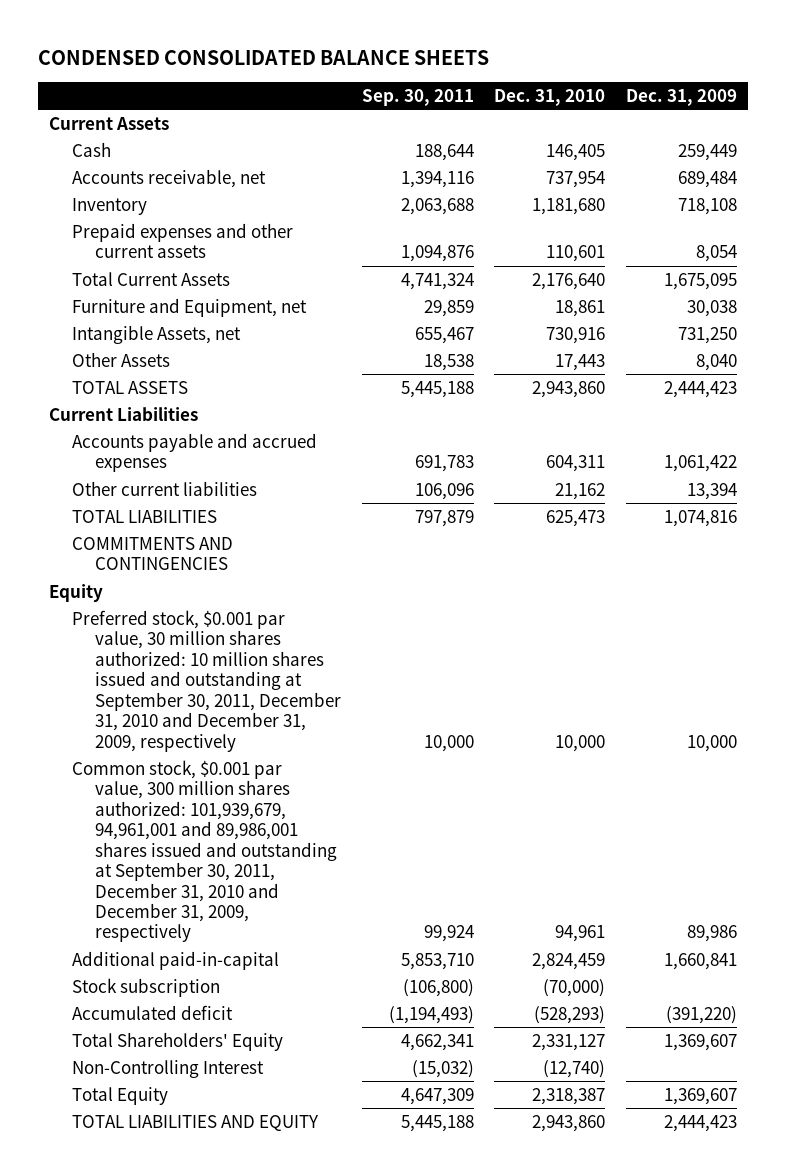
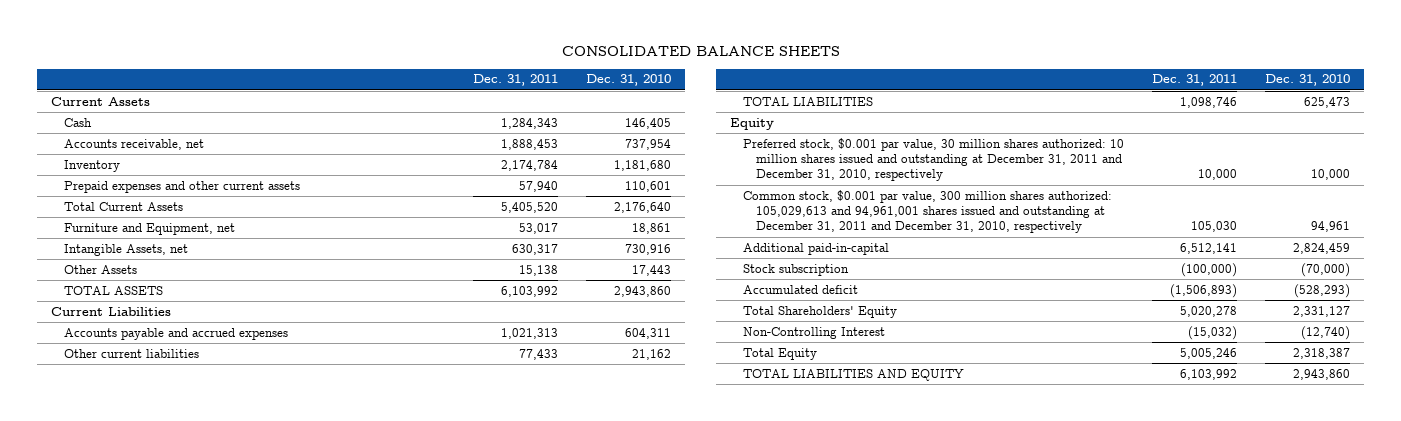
- CONDENSED CONSOLIDATED BALANCE SHEETS
+ CONSOLIDATED BALANCE SHEETS
- | Sep. 30, 2011 | Dec. 31, 2010 | Dec. 31, 2009
+ | Dec. 31, 2011 | Dec. 31, 2010
- COMMITMENTS AND CONTINGENCIES
- Preferred stock, $0.001 par value, 30 million shares authorized: 10 million shares issued and outstanding at September 30, 2011, December 31, 2010 and December 31, 2009, respectively | 10,000 | 10,000 | 10,000
- Common stock, $0.001 par value, 300 million shares authorized: 101,939,679, 94,961,001 and 89,986,001 shares issued and outstanding at September 30, 2011, December 31, 2010 and December 31, 2009, respectively | 99,924 | 94,961 | 89,986
+ Preferred stock, $0.001 par value, 30 million shares authorized: 10 million shares issued and outstanding at December 31, 2011 and December 31, 2010, respectively | 10,000 | 10,000
+ Common stock, $0.001 par value, 300 million shares authorized: 105,029,613 and 94,961,001 shares issued and outstanding at December 31, 2011 and December 31, 2010, respectively | 105,030 | 94,961

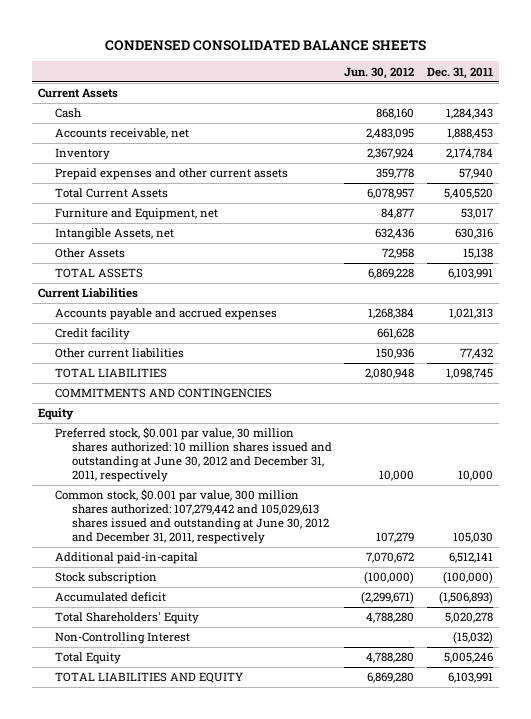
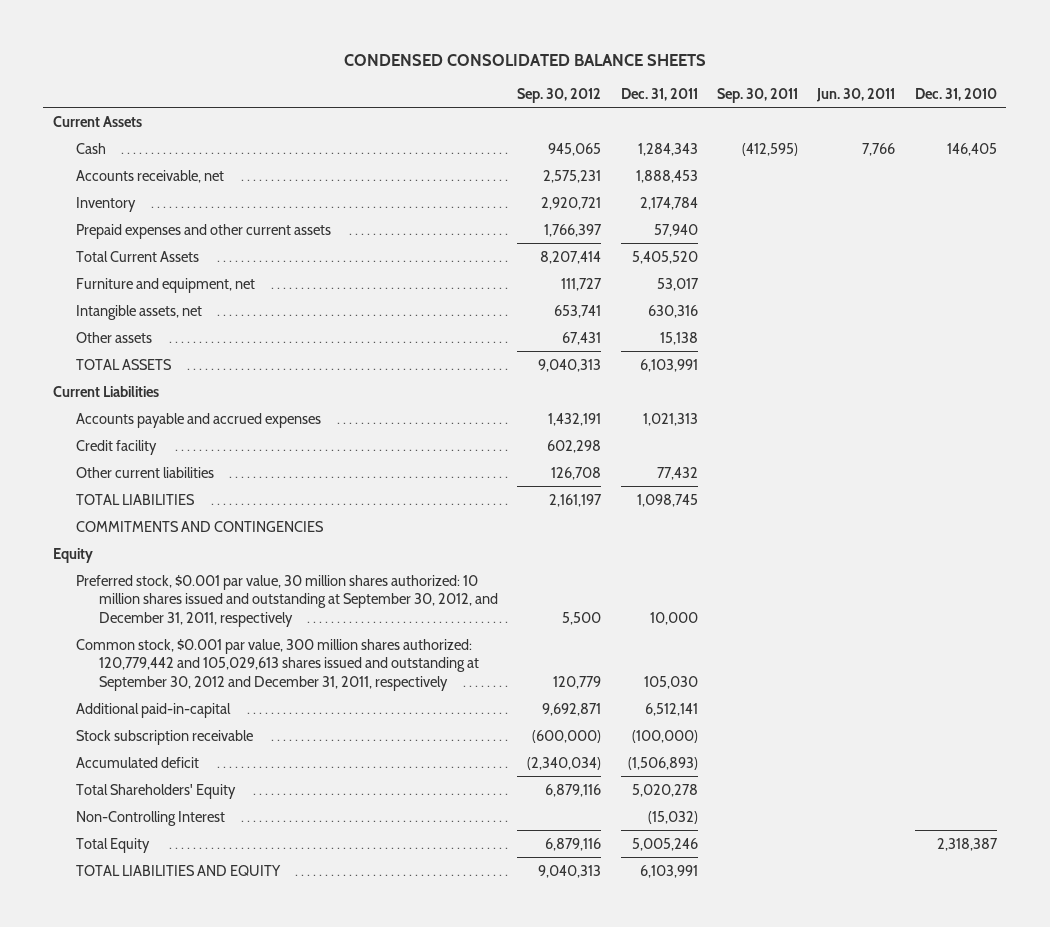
- | Jun. 30, 2012 | Dec. 31, 2011
+ | Sep. 30, 2012 | Dec. 31, 2011 | Sep. 30, 2011 | Jun. 30, 2011 | Dec. 31, 2010
- Furniture and Equipment, net | 84,877 | 53,017
- Intangible Assets, net | 632,436 | 630,316
- Other Assets | 72,958 | 15,138
+ Furniture and equipment, net | 111,727 | 53,017 | | |
+ Intangible assets, net | 653,741 | 630,316 | | |
+ Other assets | 67,431 | 15,138 | | |
- Preferred stock, $0.001 par value, 30 million shares authorized: 10 million shares issued and outstanding at June 30, 2012 and December 31, 2011, respectively | 10,000 | 10,000
- Common stock, $0.001 par value, 300 million shares authorized: 107,279,442 and 105,029,613 shares issued and outstanding at June 30, 2012 and December 31, 2011, respectively | 107,279 | 105,030
+ Preferred stock, $0.001 par value, 30 million shares authorized: 10 million shares issued and outstanding at September 30, 2012, and December 31, 2011, respectively | 5,500 | 10,000 | | |
+ Common stock, $0.001 par value, 300 million shares authorized: 120,779,442 and 105,029,613 shares issued and outstanding at September 30, 2012 and December 31, 2011, respectively | 120,779 | 105,030 | | |
- Stock subscription | (100,000) | (100,000)
+ Stock subscription receivable | (600,000) | (100,000) | | |

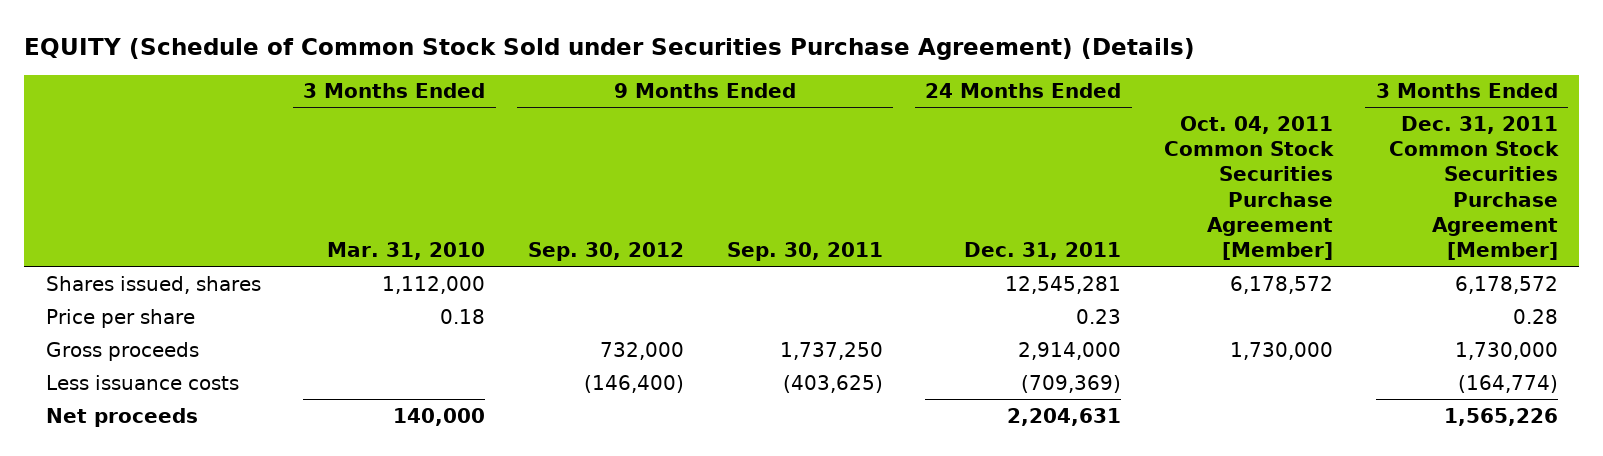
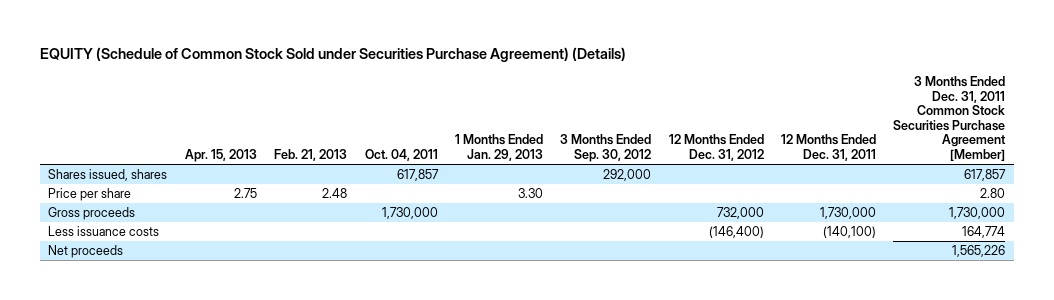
- | 3 Months Ended Mar. 31, 2010 | 9 Months Ended Sep. 30, 2012 | 9 Months Ended Sep. 30, 2011 | 24 Months Ended Dec. 31, 2011 | Oct. 04, 2011 Common Stock Securities Purchase Agreement [Member] | 3 Months Ended Dec. 31, 2011 Common Stock Securities Purchase Agreement [Member]
+ | Apr. 15, 2013 | Feb. 21, 2013 | Oct. 04, 2011 | 1 Months Ended Jan. 29, 2013 | 3 Months Ended Sep. 30, 2012 | 12 Months Ended Dec. 31, 2012 | 12 Months Ended Dec. 31, 2011 | 3 Months Ended Dec. 31, 2011 Common Stock Securities Purchase Agreement [Member]
- Shares issued, shares | 1,112,000 | | | 12,545,281 | 6,178,572 | 6,178,572
- Price per share | 0.18 | | | 0.23 | | 0.28
+ Shares issued, shares | | | 617,857 | | 292,000 | | | 617,857
+ Price per share | 2.75 | 2.48 | | 3.30 | | | | 2.80
- Less issuance costs | | (146,400) | (403,625) | (709,369) | | (164,774)
+ Less issuance costs | | | | | | (146,400) | (140,100) | 164,774

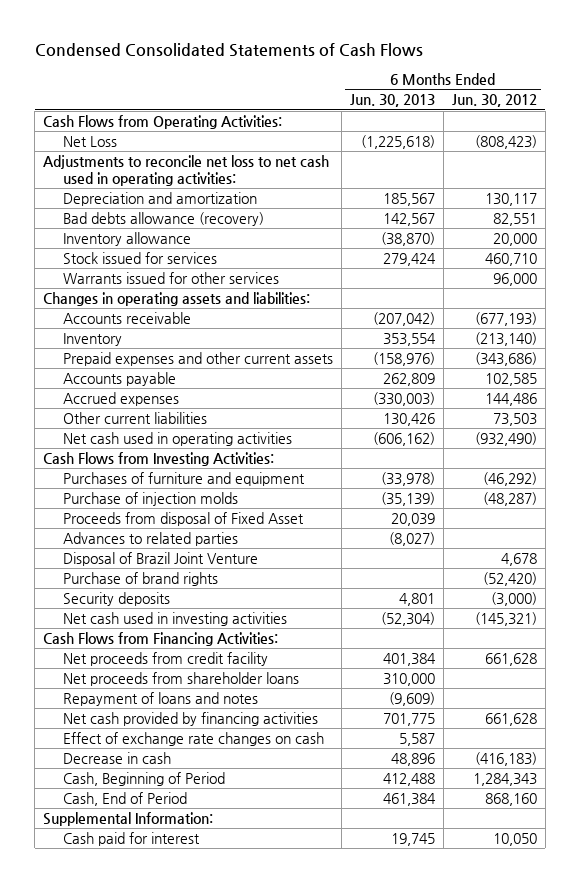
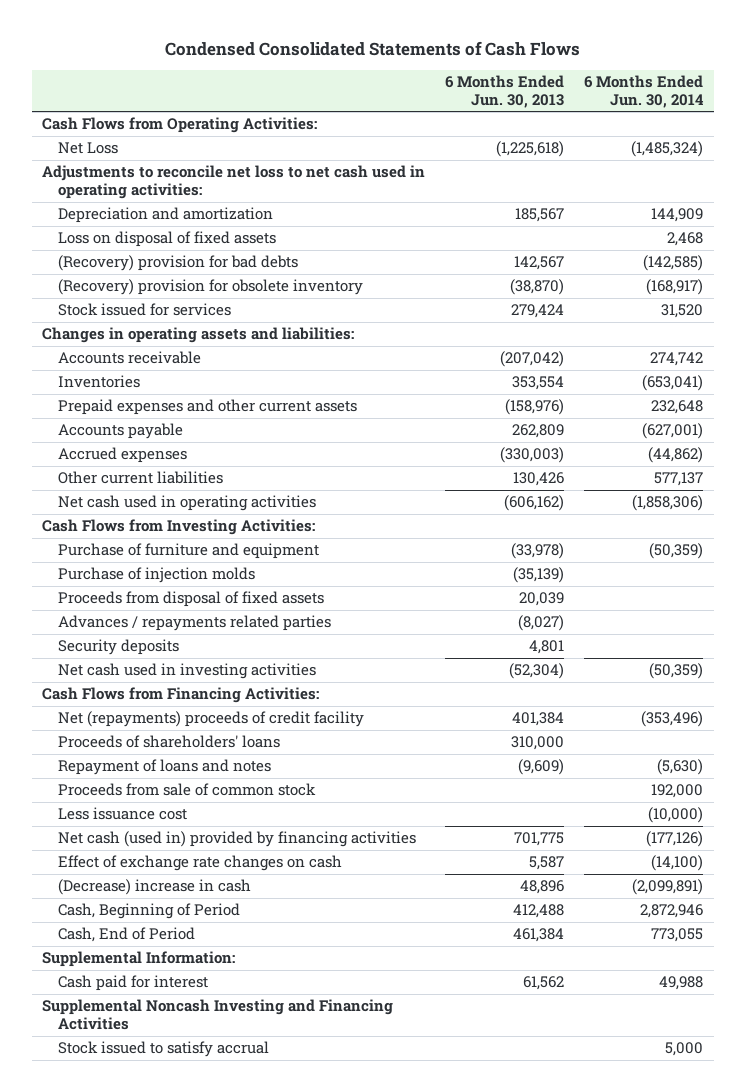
- | 6 Months Ended Jun. 30, 2013 | 6 Months Ended Jun. 30, 2012
+ | 6 Months Ended Jun. 30, 2013 | 6 Months Ended Jun. 30, 2014
- Bad debts allowance (recovery) | 142,567 | 82,551
- Inventory allowance | (38,870) | 20,000
+ Loss on disposal of fixed assets | | 2,468
+ (Recovery) provision for bad debts | 142,567 | (142,585)
+ (Recovery) provision for obsolete inventory | (38,870) | (168,917)
- Warrants issued for other services | | 96,000
- Inventory | 353,554 | (213,140)
+ Inventories | 353,554 | (653,041)
- Purchases of furniture and equipment | (33,978) | (46,292)
+ Purchase of furniture and equipment | (33,978) | (50,359)
- Proceeds from disposal of Fixed Asset | 20,039 |
- Advances to related parties | (8,027) |
- Disposal of Brazil Joint Venture | | 4,678
- Purchase of brand rights | | (52,420)
+ Proceeds from disposal of fixed assets | 20,039 |
+ Advances / repayments related parties | (8,027) |
- Net proceeds from credit facility | 401,384 | 661,628
- Net proceeds from shareholder loans | 310,000 |
+ Net (repayments) proceeds of credit facility | 401,384 | (353,496)
+ Proceeds of shareholders' loans | 310,000 |
- Net cash provided by financing activities | 701,775 | 661,628
+ Proceeds from sale of common stock | | 192,000
+ Less issuance cost | | (10,000)
+ Net cash (used in) provided by financing activities | 701,775 | (177,126)
- Decrease in cash | 48,896 | (416,183)
+ (Decrease) increase in cash | 48,896 | (2,099,891)
- Cash paid for interest | 19,745 | 10,050
+ Cash paid for interest | 61,562 | 49,988
+ Supplemental Noncash Investing and Financing Activities
+ Stock issued to satisfy accrual | | 5,000

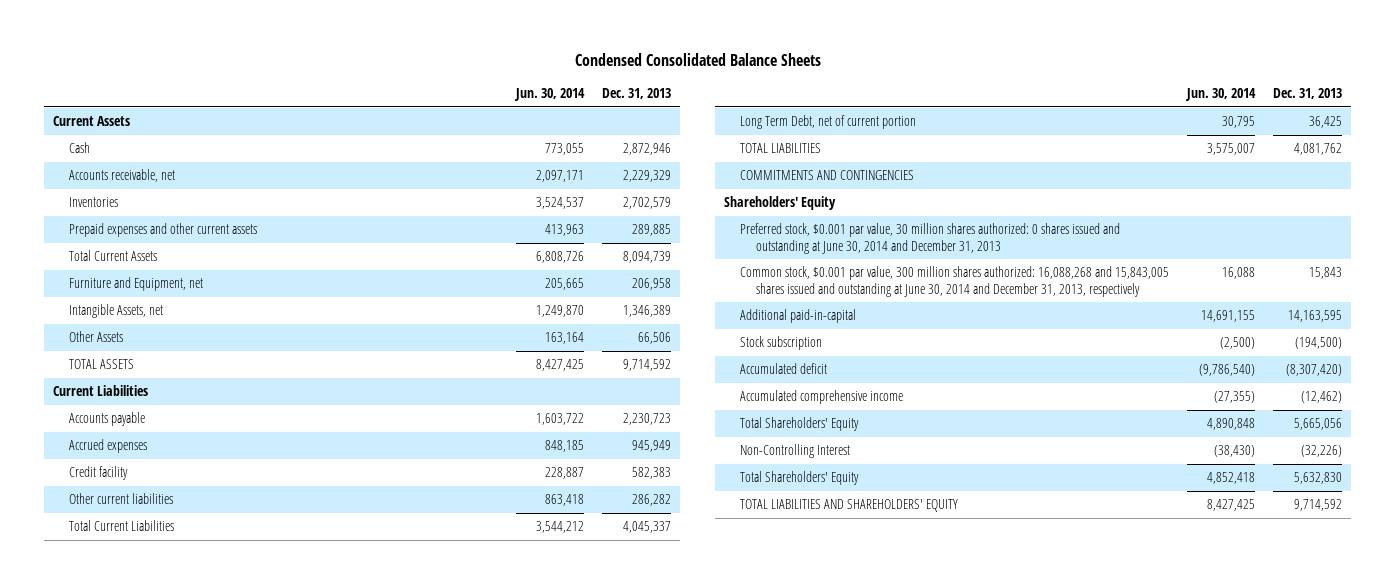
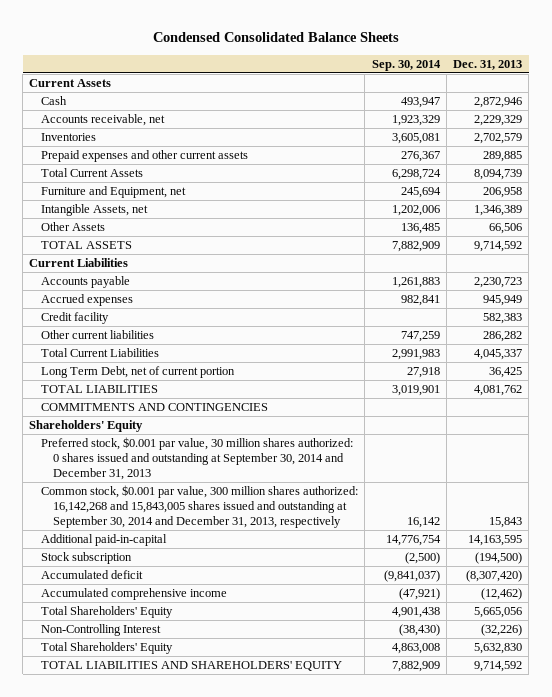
- | Jun. 30, 2014 | Dec. 31, 2013
+ | Sep. 30, 2014 | Dec. 31, 2013
- Preferred stock, $0.001 par value, 30 million shares authorized: 0 shares issued and outstanding at June 30, 2014 and December 31, 2013
- Common stock, $0.001 par value, 300 million shares authorized: 16,088,268 and 15,843,005 shares issued and outstanding at June 30, 2014 and December 31, 2013, respectively | 16,088 | 15,843
+ Preferred stock, $0.001 par value, 30 million shares authorized: 0 shares issued and outstanding at September 30, 2014 and December 31, 2013
+ Common stock, $0.001 par value, 300 million shares authorized: 16,142,268 and 15,843,005 shares issued and outstanding at September 30, 2014 and December 31, 2013, respectively | 16,142 | 15,843

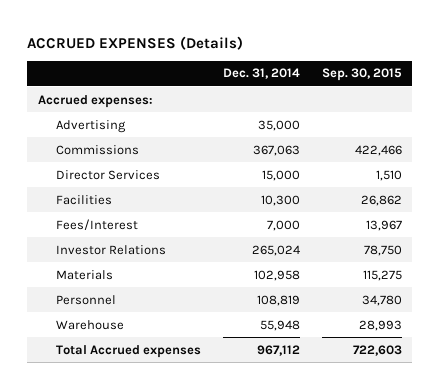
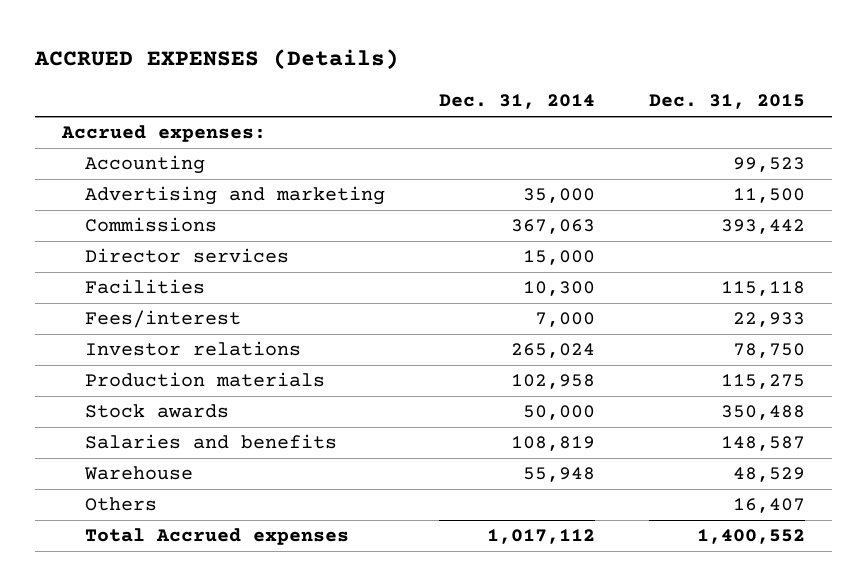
- | Dec. 31, 2014 | Sep. 30, 2015
+ | Dec. 31, 2014 | Dec. 31, 2015
- Advertising | 35,000 |
+ Accounting | | 99,523
+ Advertising and marketing | 35,000 | 11,500
- Director Services | 15,000 | 1,510
+ Director services | 15,000 |
- Fees/Interest | 7,000 | 13,967
- Investor Relations | 265,024 | 78,750
- Materials | 102,958 | 115,275
- Personnel | 108,819 | 34,780
+ Fees/interest | 7,000 | 22,933
+ Investor relations | 265,024 | 78,750
+ Production materials | 102,958 | 115,275
+ Stock awards | 50,000 | 350,488
+ Salaries and benefits | 108,819 | 148,587
- Total Accrued expenses | 967,112 | 722,603
+ Others | | 16,407
+ Total Accrued expenses | 1,017,112 | 1,400,552

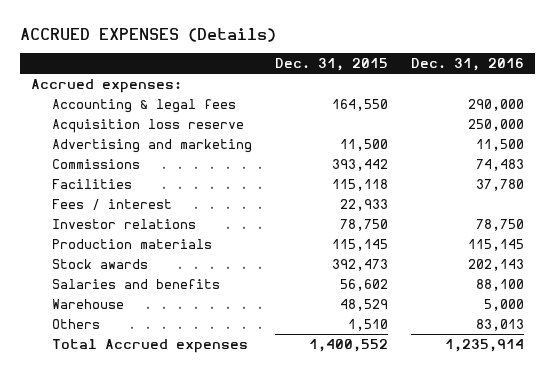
- | Dec. 31, 2014 | Dec. 31, 2015
+ | Dec. 31, 2015 | Dec. 31, 2016
- Accounting | | 99,523
+ Accounting & legal fees | 164,550 | 290,000
+ Acquisition loss reserve | | 250,000
- Director services | 15,000 |
- Fees/interest | 7,000 | 22,933
+ Fees / interest | 22,933 |
- Production materials | 102,958 | 115,275
- Stock awards | 50,000 | 350,488
- Salaries and benefits | 108,819 | 148,587
+ Production materials | 115,145 | 115,145
+ Stock awards | 392,473 | 202,143
+ Salaries and benefits | 56,602 | 88,100
- Others | | 16,407
+ Others | 1,510 | 83,013

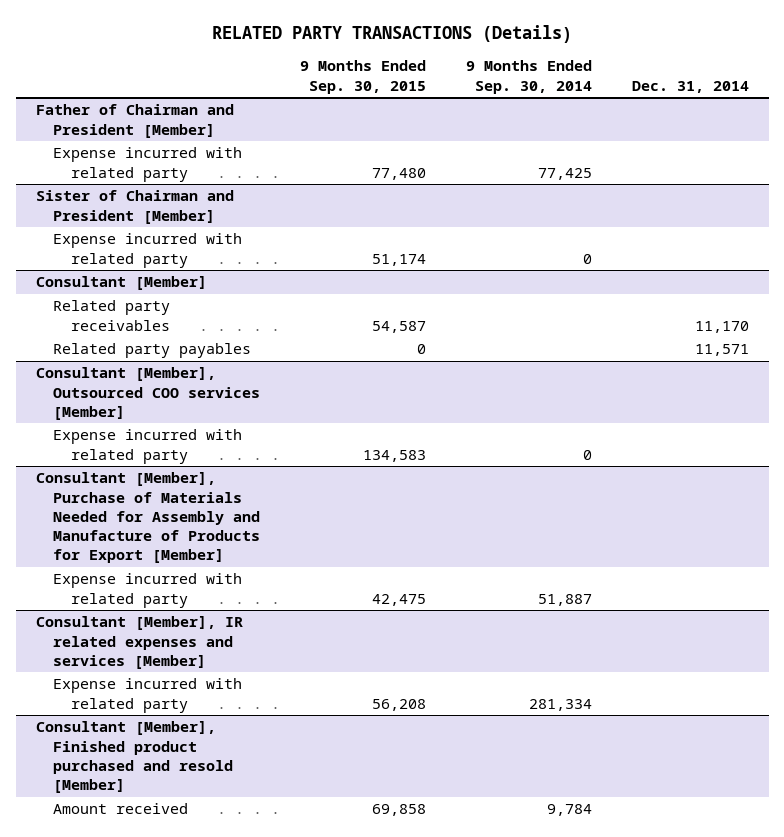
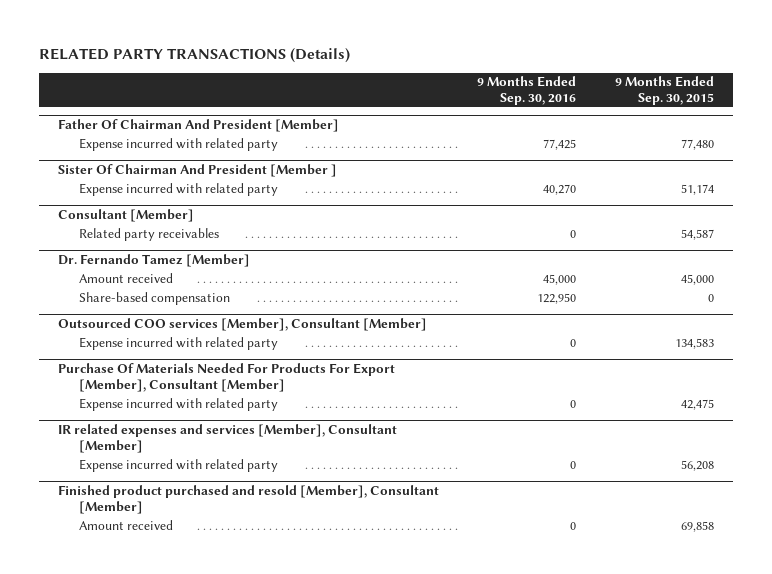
- | 9 Months Ended Sep. 30, 2015 | 9 Months Ended Sep. 30, 2014 | Dec. 31, 2014
+ | 9 Months Ended Sep. 30, 2016 | 9 Months Ended Sep. 30, 2015
- Father of Chairman and President [Member]
+ Father Of Chairman And President [Member]
- Sister of Chairman and President [Member]
+ Sister Of Chairman And President [Member ]
@ Consultant [Member]
- Related party payables | 0 | | 11,571
- Consultant [Member], Outsourced COO services [Member]
+ Dr. Fernando Tamez [Member]
+ Amount received | 45,000 | 45,000
+ Share-based compensation | 122,950 | 0
+ Outsourced COO services [Member], Consultant [Member]
- Consultant [Member], Purchase of Materials Needed for Assembly and Manufacture of Products for Export [Member]
+ Purchase Of Materials Needed For Products For Export [Member], Consultant [Member]
- Consultant [Member], IR related expenses and services [Member]
+ IR related expenses and services [Member], Consultant [Member]
- Consultant [Member], Finished product purchased and resold [Member]
+ Finished product purchased and resold [Member], Consultant [Member]

